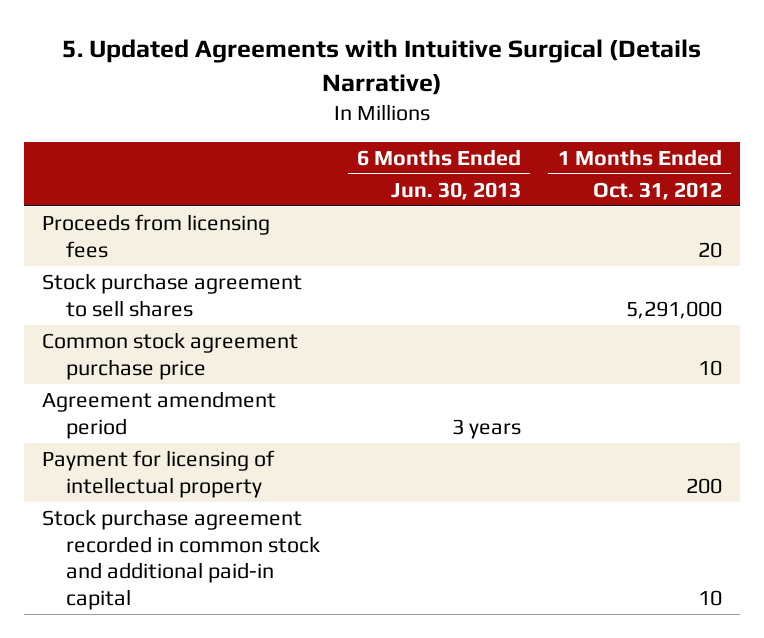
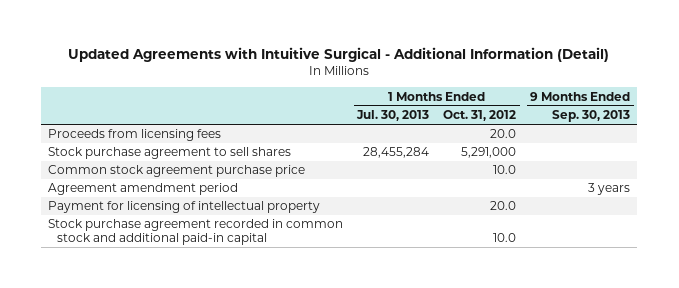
- 5. Updated Agreements with Intuitive Surgical (Details Narrative)
+ Updated Agreements with Intuitive Surgical - Additional Information (Detail)
- | 6 Months Ended Jun. 30, 2013 | 1 Months Ended Oct. 31, 2012
+ | 1 Months Ended Jul. 30, 2013 | 1 Months Ended Oct. 31, 2012 | 9 Months Ended Sep. 30, 2013
- Proceeds from licensing fees | | 20
+ Proceeds from licensing fees | | 20.0 |
- Common stock agreement purchase price | | 10
+ Common stock agreement purchase price | | 10.0 |
- Payment for licensing of intellectual property | | 200
- Stock purchase agreement recorded in common stock and additional paid-in capital | | 10
+ Payment for licensing of intellectual property | | 20.0 |
+ Stock purchase agreement recorded in common stock and additional paid-in capital | | 10.0 |

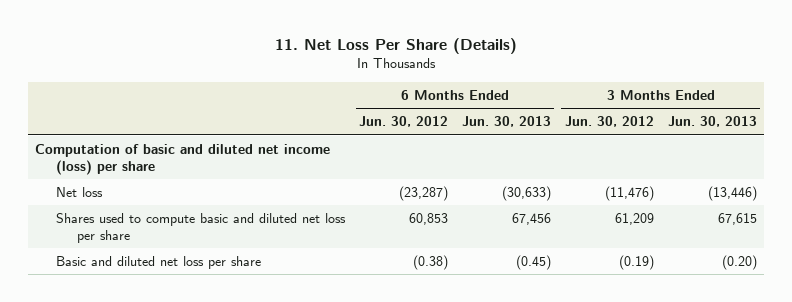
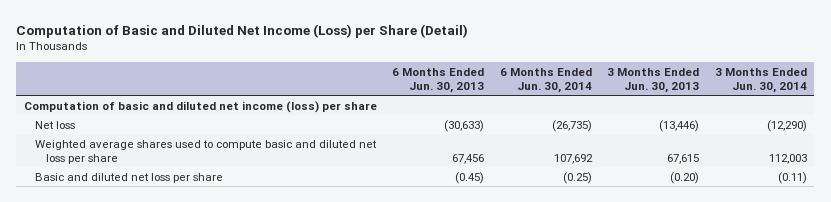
- 11. Net Loss Per Share (Details)
+ Computation of Basic and Diluted Net Income (Loss) per Share (Detail)
- | 6 Months Ended Jun. 30, 2012 | 6 Months Ended Jun. 30, 2013 | 3 Months Ended Jun. 30, 2012 | 3 Months Ended Jun. 30, 2013
+ | 6 Months Ended Jun. 30, 2013 | 6 Months Ended Jun. 30, 2014 | 3 Months Ended Jun. 30, 2013 | 3 Months Ended Jun. 30, 2014
- Shares used to compute basic and diluted net loss per share | 60,853 | 67,456 | 61,209 | 67,615
+ Weighted average shares used to compute basic and diluted net loss per share | 67,456 | 107,692 | 67,615 | 112,003

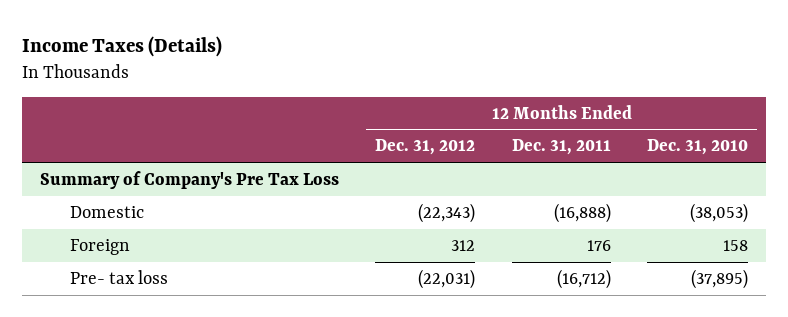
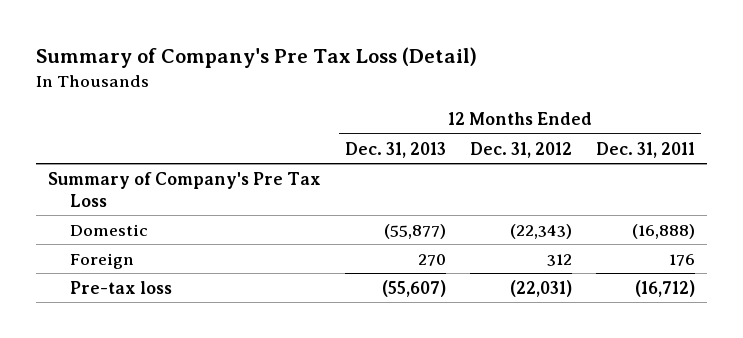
- Income Taxes (Details)
+ Summary of Company's Pre Tax Loss (Detail)
- | 12 Months Ended Dec. 31, 2012 | 12 Months Ended Dec. 31, 2011 | 12 Months Ended Dec. 31, 2010
+ | 12 Months Ended Dec. 31, 2013 | 12 Months Ended Dec. 31, 2012 | 12 Months Ended Dec. 31, 2011
- Pre- tax loss | (22,031) | (16,712) | (37,895)
+ Pre-tax loss | (55,607) | (22,031) | (16,712)

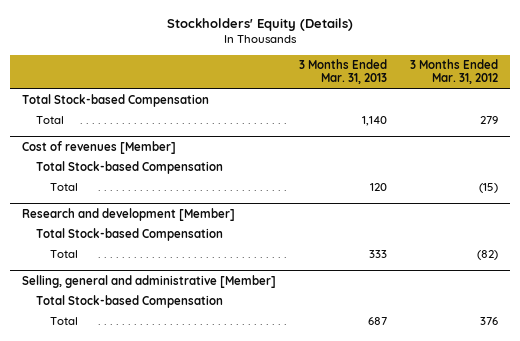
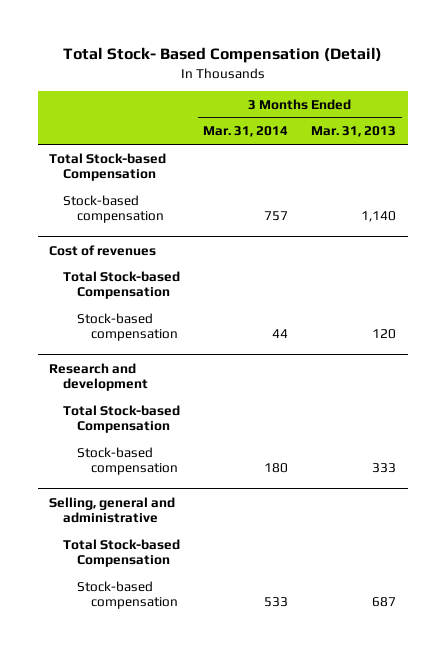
- Stockholders' Equity (Details)
+ Total Stock- Based Compensation (Detail)
- | 3 Months Ended Mar. 31, 2013 | 3 Months Ended Mar. 31, 2012
+ | 3 Months Ended Mar. 31, 2014 | 3 Months Ended Mar. 31, 2013
- Total | 1,140 | 279
- Cost of revenues [Member]
+ Stock-based compensation | 757 | 1,140
+ Cost of revenues
- Total | 120 | (15)
- Research and development [Member]
+ Stock-based compensation | 44 | 120
+ Research and development
- Total | 333 | (82)
- Selling, general and administrative [Member]
+ Stock-based compensation | 180 | 333
+ Selling, general and administrative
- Total | 687 | 376
+ Stock-based compensation | 533 | 687

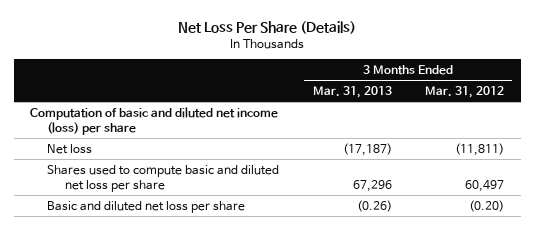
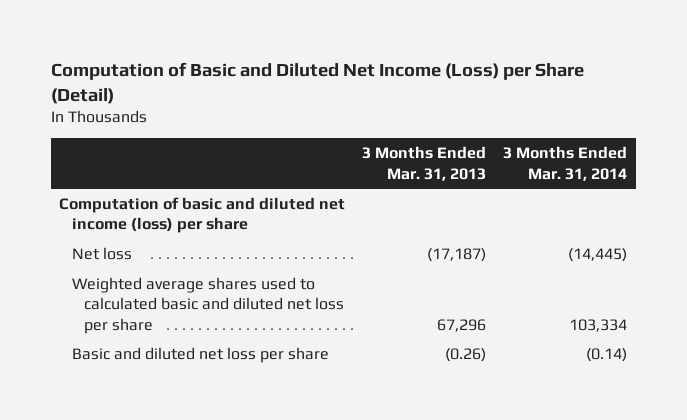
- Net Loss Per Share (Details)
+ Computation of Basic and Diluted Net Income (Loss) per Share (Detail)
- | 3 Months Ended Mar. 31, 2013 | 3 Months Ended Mar. 31, 2012
+ | 3 Months Ended Mar. 31, 2013 | 3 Months Ended Mar. 31, 2014
- Shares used to compute basic and diluted net loss per share | 67,296 | 60,497
+ Weighted average shares used to calculated basic and diluted net loss per share | 67,296 | 103,334

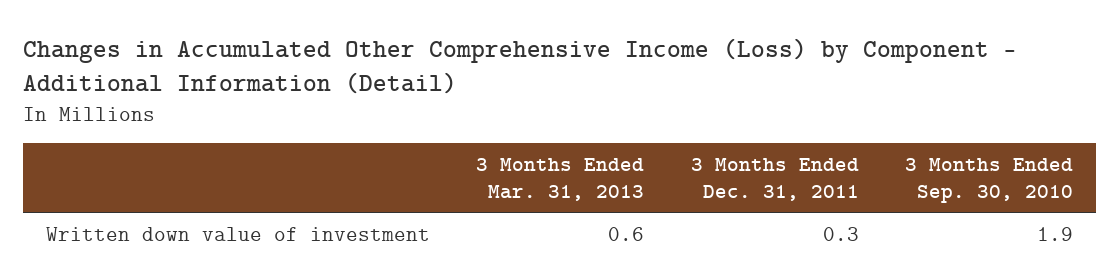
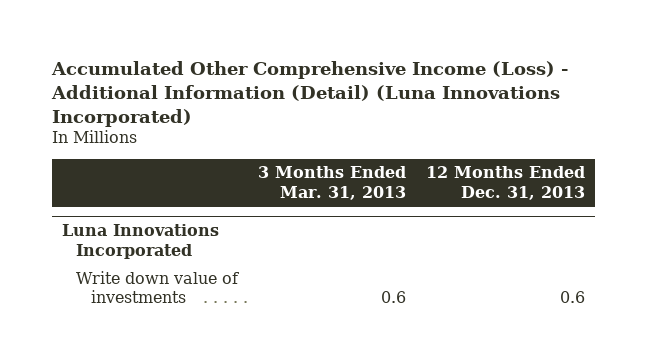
- Changes in Accumulated Other Comprehensive Income (Loss) by Component - Additional Information (Detail)
+ Accumulated Other Comprehensive Income (Loss) - Additional Information (Detail) (Luna Innovations Incorporated)
- | 3 Months Ended Mar. 31, 2013 | 3 Months Ended Dec. 31, 2011 | 3 Months Ended Sep. 30, 2010
+ | 3 Months Ended Mar. 31, 2013 | 12 Months Ended Dec. 31, 2013
- Written down value of investment | 0.6 | 0.3 | 1.9
+ Luna Innovations Incorporated
+ Write down value of investments | 0.6 | 0.6

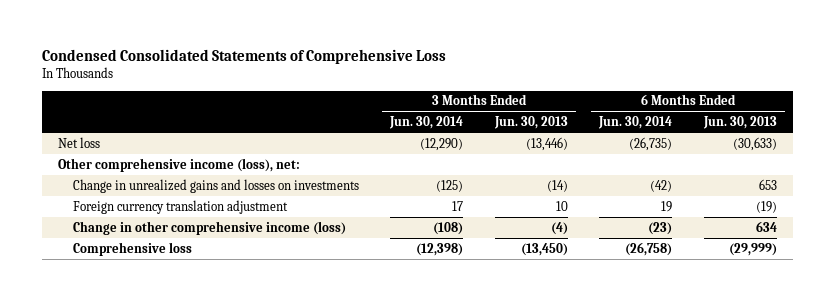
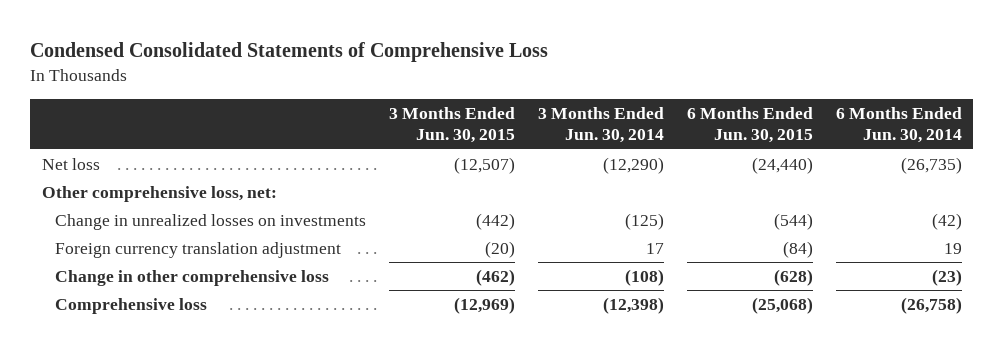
- | 3 Months Ended Jun. 30, 2014 | 3 Months Ended Jun. 30, 2013 | 6 Months Ended Jun. 30, 2014 | 6 Months Ended Jun. 30, 2013
+ | 3 Months Ended Jun. 30, 2015 | 3 Months Ended Jun. 30, 2014 | 6 Months Ended Jun. 30, 2015 | 6 Months Ended Jun. 30, 2014
- Other comprehensive income (loss), net:
- Change in unrealized gains and losses on investments | (125) | (14) | (42) | 653
+ Other comprehensive loss, net:
+ Change in unrealized losses on investments | (442) | (125) | (544) | (42)
- Change in other comprehensive income (loss) | (108) | (4) | (23) | 634
+ Change in other comprehensive loss | (462) | (108) | (628) | (23)

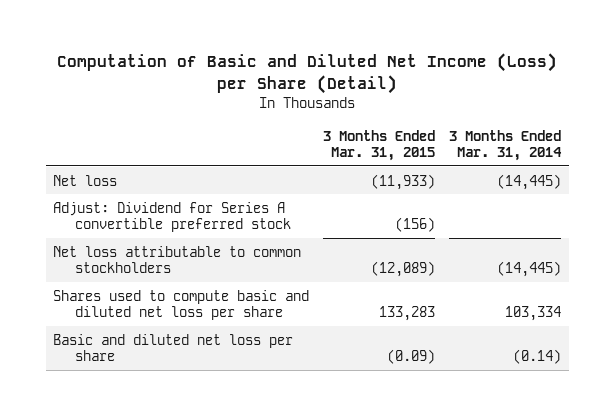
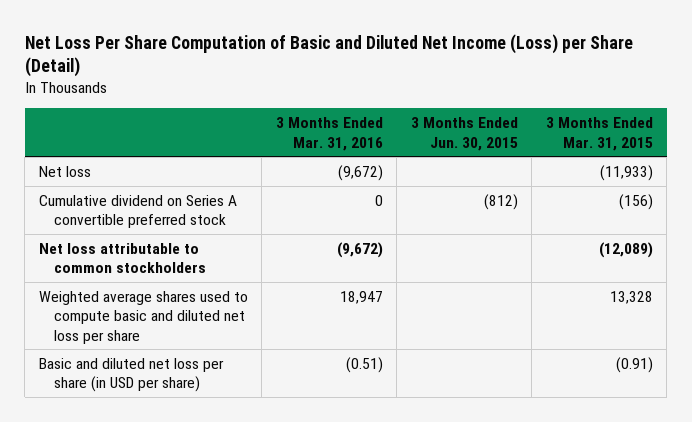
- Computation of Basic and Diluted Net Income (Loss) per Share (Detail)
+ Net Loss Per Share Computation of Basic and Diluted Net Income (Loss) per Share (Detail)
- | 3 Months Ended Mar. 31, 2015 | 3 Months Ended Mar. 31, 2014
+ | 3 Months Ended Mar. 31, 2016 | 3 Months Ended Jun. 30, 2015 | 3 Months Ended Mar. 31, 2015
- Adjust: Dividend for Series A convertible preferred stock | (156) |
+ Cumulative dividend on Series A convertible preferred stock | 0 | (812) | (156)
- Shares used to compute basic and diluted net loss per share | 133,283 | 103,334
- Basic and diluted net loss per share | (0.09) | (0.14)
+ Weighted average shares used to compute basic and diluted net loss per share | 18,947 | | 13,328
+ Basic and diluted net loss per share (in USD per share) | (0.51) | | (0.91)

